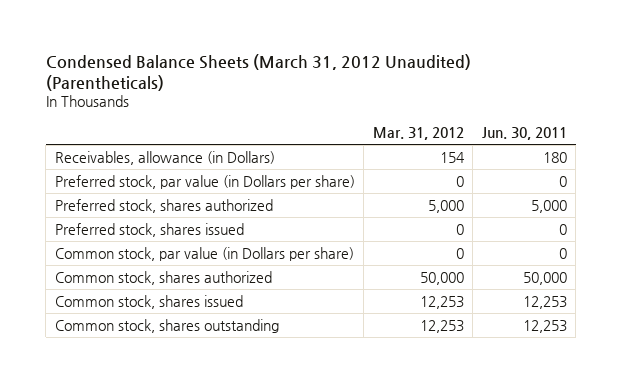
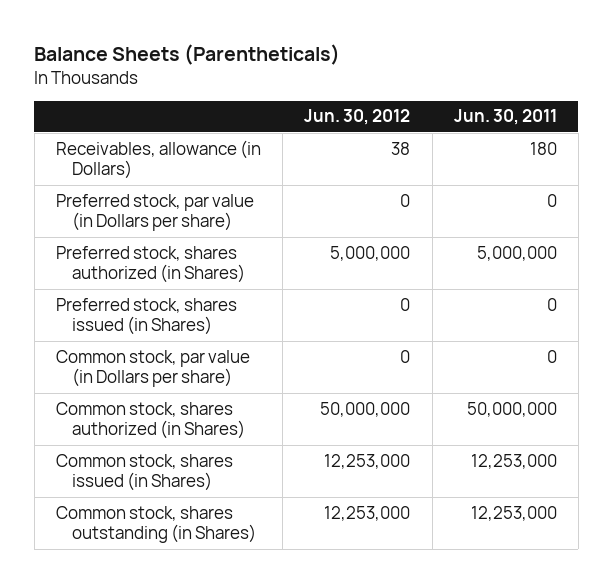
- Condensed Balance Sheets (March 31, 2012 Unaudited) (Parentheticals)
+ Balance Sheets (Parentheticals)
- | Mar. 31, 2012 | Jun. 30, 2011
+ | Jun. 30, 2012 | Jun. 30, 2011
- Preferred stock, shares authorized | 5,000 | 5,000
- Preferred stock, shares issued | 0 | 0
+ Preferred stock, shares authorized (in Shares) | 5,000,000 | 5,000,000
+ Preferred stock, shares issued (in Shares) | 0 | 0
- Common stock, shares authorized | 50,000 | 50,000
- Common stock, shares issued | 12,253 | 12,253
- Common stock, shares outstanding | 12,253 | 12,253
+ Common stock, shares authorized (in Shares) | 50,000,000 | 50,000,000
+ Common stock, shares issued (in Shares) | 12,253,000 | 12,253,000
+ Common stock, shares outstanding (in Shares) | 12,253,000 | 12,253,000

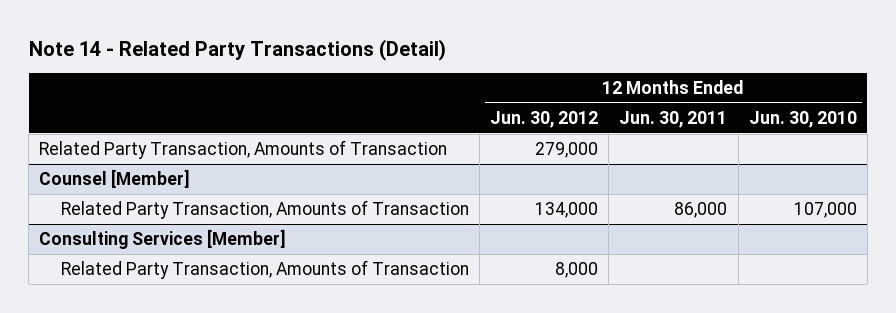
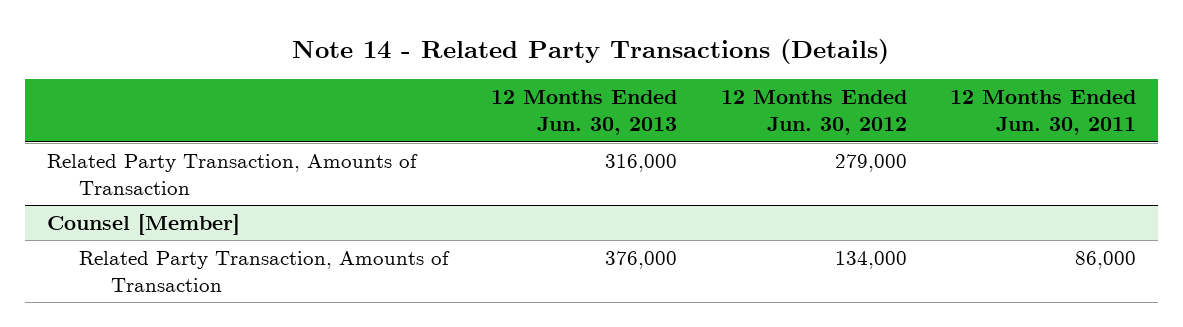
- Note 14 - Related Party Transactions (Detail)
+ Note 14 - Related Party Transactions (Details)
- | 12 Months Ended Jun. 30, 2012 | 12 Months Ended Jun. 30, 2011 | 12 Months Ended Jun. 30, 2010
+ | 12 Months Ended Jun. 30, 2013 | 12 Months Ended Jun. 30, 2012 | 12 Months Ended Jun. 30, 2011
- Consulting Services [Member]
- Related Party Transaction, Amounts of Transaction | 8,000 | |

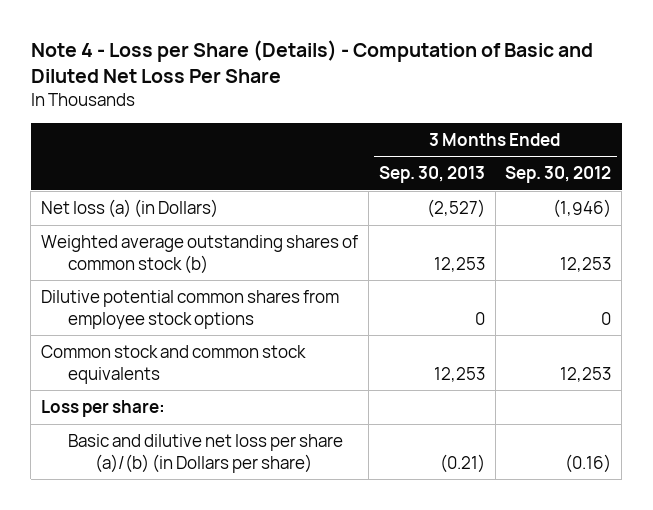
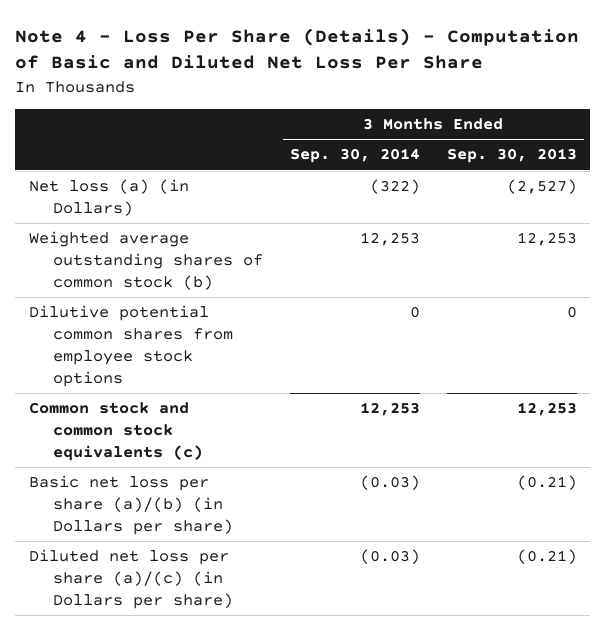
- Note 4 - Loss per Share (Details) - Computation of Basic and Diluted Net Loss Per Share
+ Note 4 - Loss Per Share (Details) - Computation of Basic and Diluted Net Loss Per Share
- | 3 Months Ended Sep. 30, 2013 | 3 Months Ended Sep. 30, 2012
+ | 3 Months Ended Sep. 30, 2014 | 3 Months Ended Sep. 30, 2013
- Common stock and common stock equivalents | 12,253 | 12,253
- Loss per share:
- Basic and dilutive net loss per share (a)/(b) (in Dollars per share) | (0.21) | (0.16)
+ Common stock and common stock equivalents (c) | 12,253 | 12,253
+ Basic net loss per share (a)/(b) (in Dollars per share) | (0.03) | (0.21)
+ Diluted net loss per share (a)/(c) (in Dollars per share) | (0.03) | (0.21)

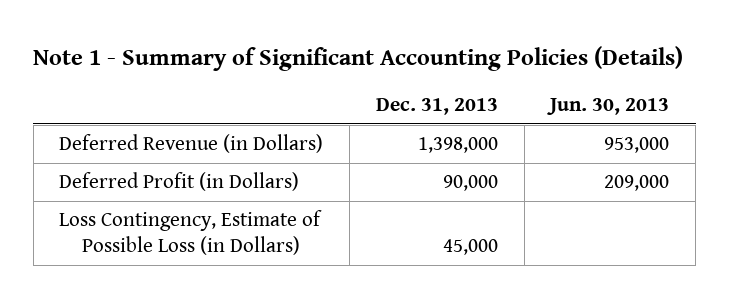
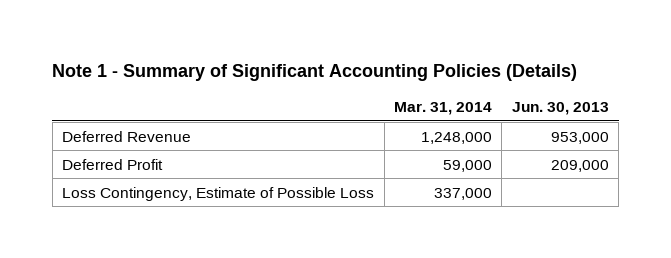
- | Dec. 31, 2013 | Jun. 30, 2013
+ | Mar. 31, 2014 | Jun. 30, 2013
- Deferred Revenue (in Dollars) | 1,398,000 | 953,000
- Deferred Profit (in Dollars) | 90,000 | 209,000
- Loss Contingency, Estimate of Possible Loss (in Dollars) | 45,000 |
+ Deferred Revenue | 1,248,000 | 953,000
+ Deferred Profit | 59,000 | 209,000
+ Loss Contingency, Estimate of Possible Loss | 337,000 |

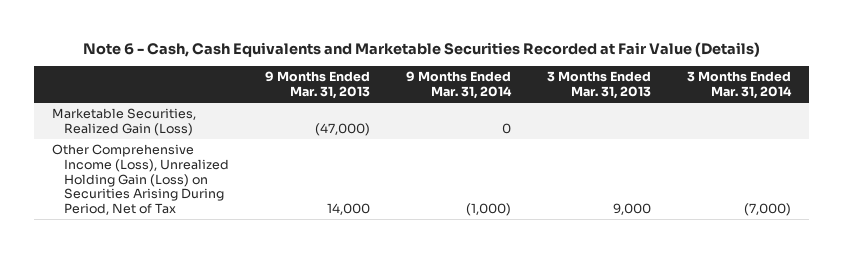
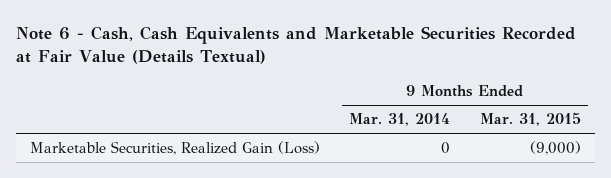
- Note 6 - Cash, Cash Equivalents and Marketable Securities Recorded at Fair Value (Details)
+ Note 6 - Cash, Cash Equivalents and Marketable Securities Recorded at Fair Value (Details Textual)
- | 9 Months Ended Mar. 31, 2013 | 9 Months Ended Mar. 31, 2014 | 3 Months Ended Mar. 31, 2013 | 3 Months Ended Mar. 31, 2014
+ | 9 Months Ended Mar. 31, 2014 | 9 Months Ended Mar. 31, 2015
- Other Comprehensive Income (Loss), Unrealized Holding Gain (Loss) on Securities Arising During Period, Net of Tax | 14,000 | (1,000) | 9,000 | (7,000)

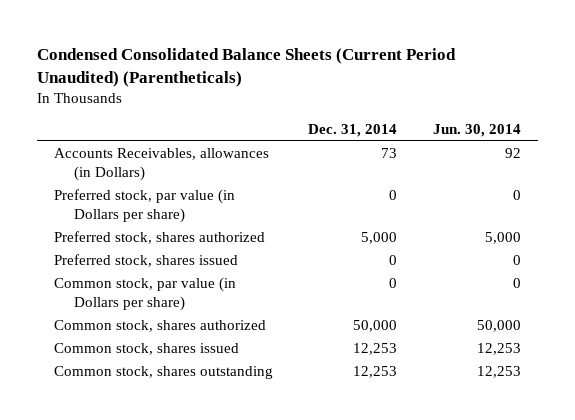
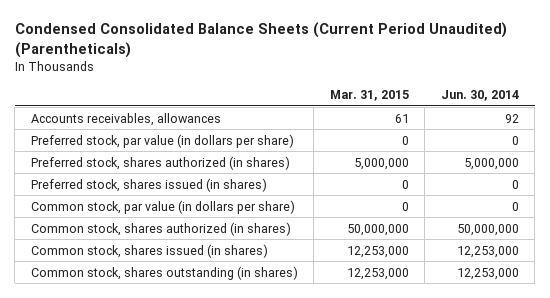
- | Dec. 31, 2014 | Jun. 30, 2014
+ | Mar. 31, 2015 | Jun. 30, 2014
- Accounts Receivables, allowances (in Dollars) | 73 | 92
- Preferred stock, par value (in Dollars per share) | 0 | 0
- Preferred stock, shares authorized | 5,000 | 5,000
- Preferred stock, shares issued | 0 | 0
- Common stock, par value (in Dollars per share) | 0 | 0
- Common stock, shares authorized | 50,000 | 50,000
- Common stock, shares issued | 12,253 | 12,253
- Common stock, shares outstanding | 12,253 | 12,253
+ Accounts receivables, allowances | 61 | 92
+ Preferred stock, par value (in dollars per share) | 0 | 0
+ Preferred stock, shares authorized (in shares) | 5,000,000 | 5,000,000
+ Preferred stock, shares issued (in shares) | 0 | 0
+ Common stock, par value (in dollars per share) | 0 | 0
+ Common stock, shares authorized (in shares) | 50,000,000 | 50,000,000
+ Common stock, shares issued (in shares) | 12,253,000 | 12,253,000
+ Common stock, shares outstanding (in shares) | 12,253,000 | 12,253,000

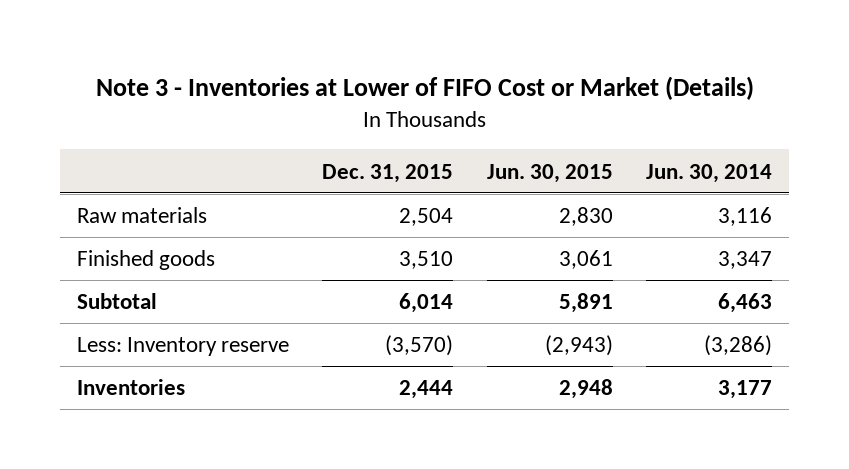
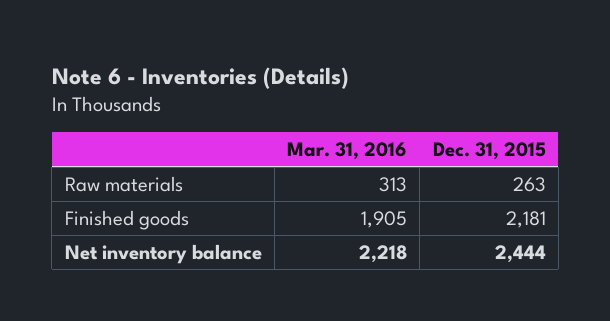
- Note 3 - Inventories at Lower of FIFO Cost or Market (Details)
+ Note 6 - Inventories (Details)
- | Dec. 31, 2015 | Jun. 30, 2015 | Jun. 30, 2014
+ | Mar. 31, 2016 | Dec. 31, 2015
- Raw materials | 2,504 | 2,830 | 3,116
- Finished goods | 3,510 | 3,061 | 3,347
- Subtotal | 6,014 | 5,891 | 6,463
- Less: Inventory reserve | (3,570) | (2,943) | (3,286)
- Inventories | 2,444 | 2,948 | 3,177
+ Raw materials | 313 | 263
+ Finished goods | 1,905 | 2,181
+ Net inventory balance | 2,218 | 2,444

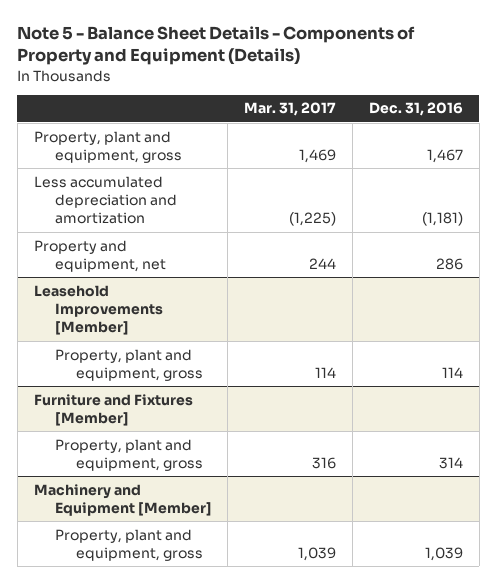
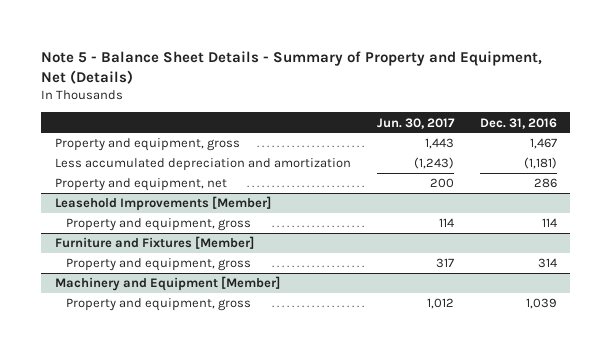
- Note 5 - Balance Sheet Details - Components of Property and Equipment (Details)
+ Note 5 - Balance Sheet Details - Summary of Property and Equipment, Net (Details)
- | Mar. 31, 2017 | Dec. 31, 2016
+ | Jun. 30, 2017 | Dec. 31, 2016
- Property, plant and equipment, gross | 1,469 | 1,467
+ Property and equipment, gross | 1,443 | 1,467
@ Leasehold Improvements [Member]
- Property, plant and equipment, gross | 114 | 114
+ Property and equipment, gross | 114 | 114
@ Furniture and Fixtures [Member]
- Property, plant and equipment, gross | 316 | 314
+ Property and equipment, gross | 317 | 314
@ Machinery and Equipment [Member]
- Property, plant and equipment, gross | 1,039 | 1,039
+ Property and equipment, gross | 1,012 | 1,039

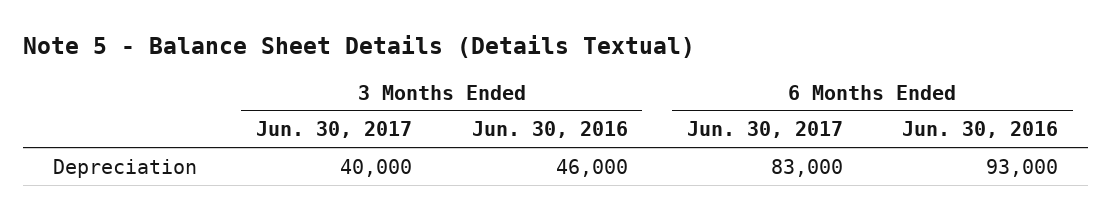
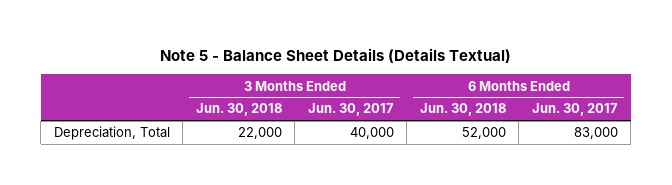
- | 3 Months Ended Jun. 30, 2017 | 3 Months Ended Jun. 30, 2016 | 6 Months Ended Jun. 30, 2017 | 6 Months Ended Jun. 30, 2016
+ | 3 Months Ended Jun. 30, 2018 | 3 Months Ended Jun. 30, 2017 | 6 Months Ended Jun. 30, 2018 | 6 Months Ended Jun. 30, 2017
- Depreciation | 40,000 | 46,000 | 83,000 | 93,000
+ Depreciation, Total | 22,000 | 40,000 | 52,000 | 83,000

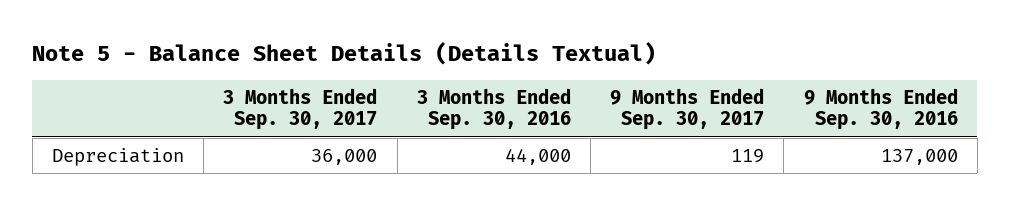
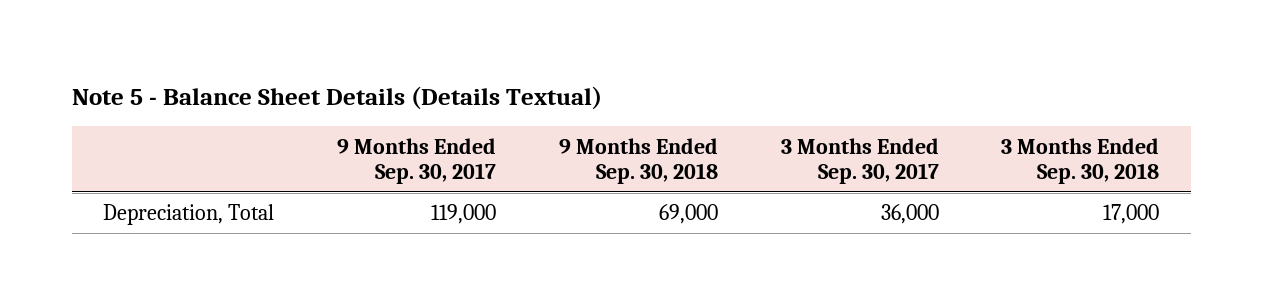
- | 3 Months Ended Sep. 30, 2017 | 3 Months Ended Sep. 30, 2016 | 9 Months Ended Sep. 30, 2017 | 9 Months Ended Sep. 30, 2016
+ | 9 Months Ended Sep. 30, 2017 | 9 Months Ended Sep. 30, 2018 | 3 Months Ended Sep. 30, 2017 | 3 Months Ended Sep. 30, 2018
- Depreciation | 36,000 | 44,000 | 119 | 137,000
+ Depreciation, Total | 119,000 | 69,000 | 36,000 | 17,000

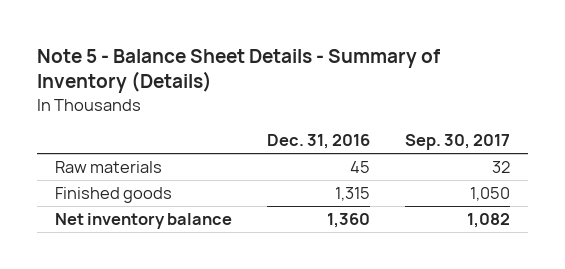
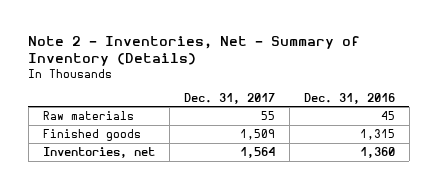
- Note 5 - Balance Sheet Details - Summary of Inventory (Details)
+ Note 2 - Inventories, Net - Summary of Inventory (Details)
- | Dec. 31, 2016 | Sep. 30, 2017
+ | Dec. 31, 2017 | Dec. 31, 2016
- Net inventory balance | 1,360 | 1,082
+ Inventories, net | 1,564 | 1,360

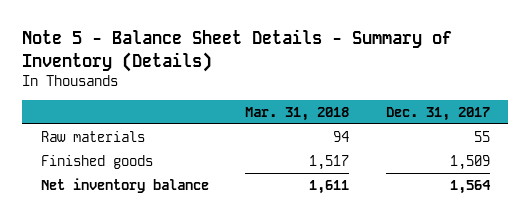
- Note 2 - Inventories, Net - Summary of Inventory (Details)
+ Note 5 - Balance Sheet Details - Summary of Inventory (Details)
- | Dec. 31, 2017 | Dec. 31, 2016
+ | Mar. 31, 2018 | Dec. 31, 2017
- Inventories, net | 1,564 | 1,360
+ Net inventory balance | 1,611 | 1,564

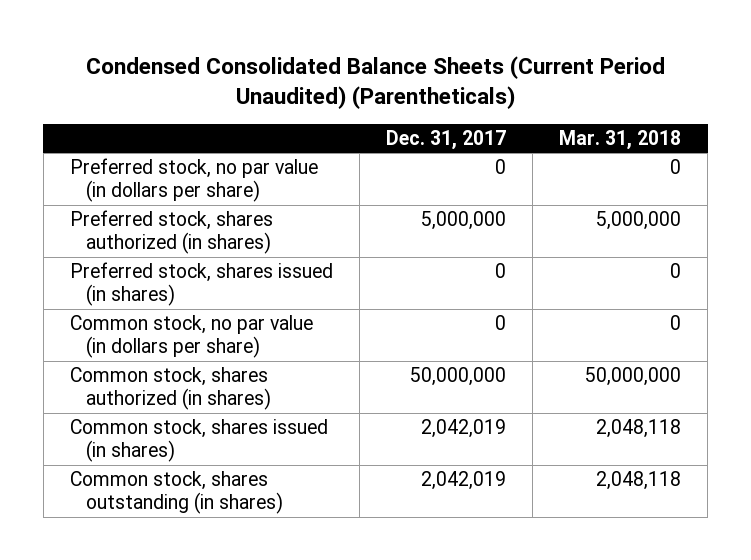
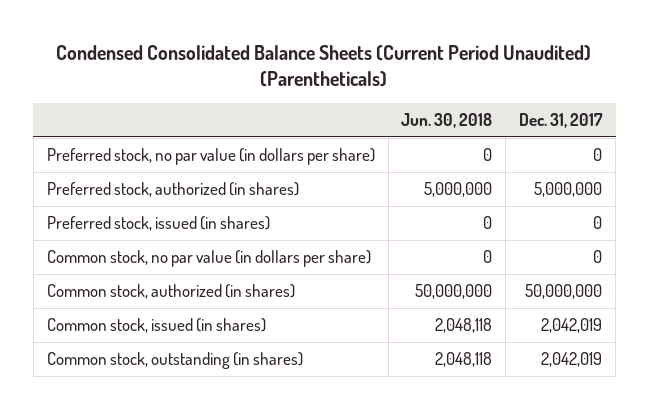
- | Dec. 31, 2017 | Mar. 31, 2018
+ | Jun. 30, 2018 | Dec. 31, 2017
- Preferred stock, shares authorized (in shares) | 5,000,000 | 5,000,000
- Preferred stock, shares issued (in shares) | 0 | 0
+ Preferred stock, authorized (in shares) | 5,000,000 | 5,000,000
+ Preferred stock, issued (in shares) | 0 | 0
- Common stock, shares authorized (in shares) | 50,000,000 | 50,000,000
- Common stock, shares issued (in shares) | 2,042,019 | 2,048,118
- Common stock, shares outstanding (in shares) | 2,042,019 | 2,048,118
+ Common stock, authorized (in shares) | 50,000,000 | 50,000,000
+ Common stock, issued (in shares) | 2,048,118 | 2,042,019
+ Common stock, outstanding (in shares) | 2,048,118 | 2,042,019

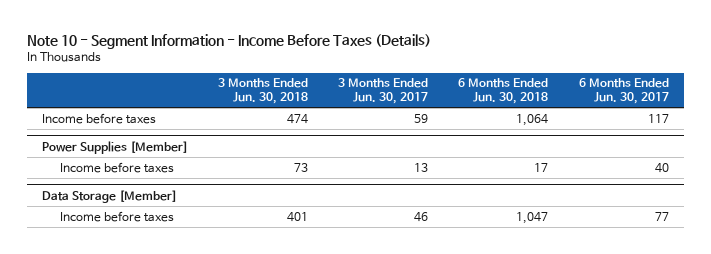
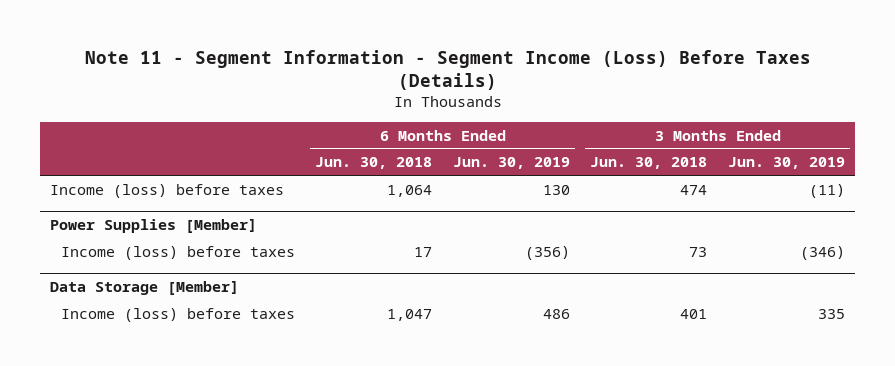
- Note 10 - Segment Information - Income Before Taxes (Details)
+ Note 11 - Segment Information - Segment Income (Loss) Before Taxes (Details)
- | 3 Months Ended Jun. 30, 2018 | 3 Months Ended Jun. 30, 2017 | 6 Months Ended Jun. 30, 2018 | 6 Months Ended Jun. 30, 2017
+ | 6 Months Ended Jun. 30, 2018 | 6 Months Ended Jun. 30, 2019 | 3 Months Ended Jun. 30, 2018 | 3 Months Ended Jun. 30, 2019
- Income before taxes | 474 | 59 | 1,064 | 117
+ Income (loss) before taxes | 1,064 | 130 | 474 | (11)
@ Power Supplies [Member]
- Income before taxes | 73 | 13 | 17 | 40
+ Income (loss) before taxes | 17 | (356) | 73 | (346)
@ Data Storage [Member]
- Income before taxes | 401 | 46 | 1,047 | 77
+ Income (loss) before taxes | 1,047 | 486 | 401 | 335

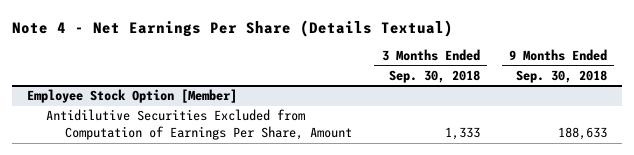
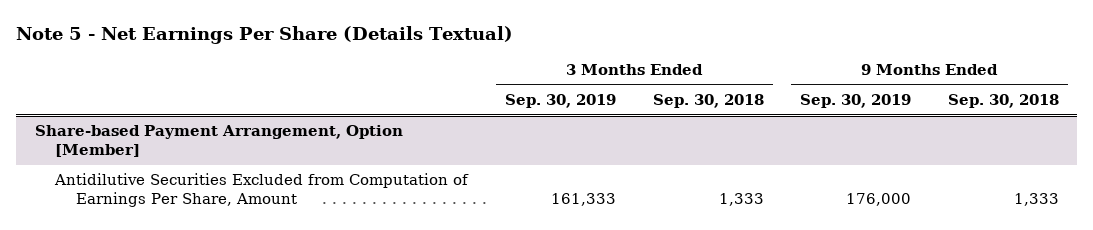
- Note 4 - Net Earnings Per Share (Details Textual)
+ Note 5 - Net Earnings Per Share (Details Textual)
- | 3 Months Ended Sep. 30, 2018 | 9 Months Ended Sep. 30, 2018
+ | 3 Months Ended Sep. 30, 2019 | 3 Months Ended Sep. 30, 2018 | 9 Months Ended Sep. 30, 2019 | 9 Months Ended Sep. 30, 2018
- Employee Stock Option [Member]
- Antidilutive Securities Excluded from Computation of Earnings Per Share, Amount | 1,333 | 188,633
+ Share-based Payment Arrangement, Option [Member]
+ Antidilutive Securities Excluded from Computation of Earnings Per Share, Amount | 161,333 | 1,333 | 176,000 | 1,333

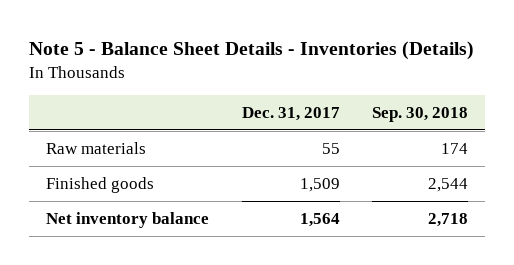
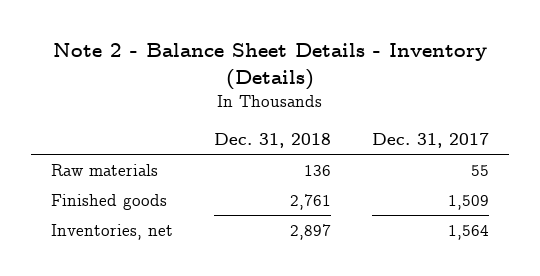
- Note 5 - Balance Sheet Details - Inventories (Details)
+ Note 2 - Balance Sheet Details - Inventory (Details)
- | Dec. 31, 2017 | Sep. 30, 2018
+ | Dec. 31, 2018 | Dec. 31, 2017
- Net inventory balance | 1,564 | 2,718
+ Inventories, net | 2,897 | 1,564

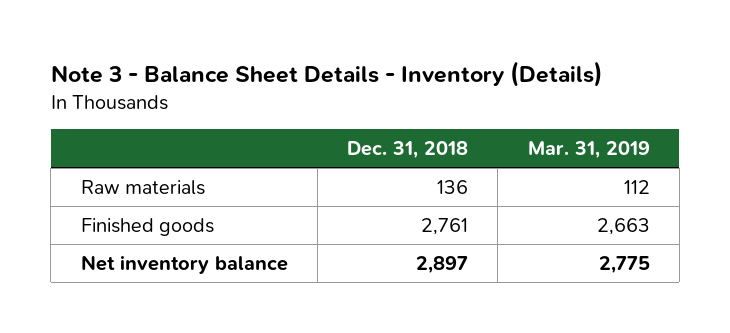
- Note 2 - Balance Sheet Details - Inventory (Details)
+ Note 3 - Balance Sheet Details - Inventory (Details)
- | Dec. 31, 2018 | Dec. 31, 2017
+ | Dec. 31, 2018 | Mar. 31, 2019
- Inventories, net | 2,897 | 1,564
+ Net inventory balance | 2,897 | 2,775

